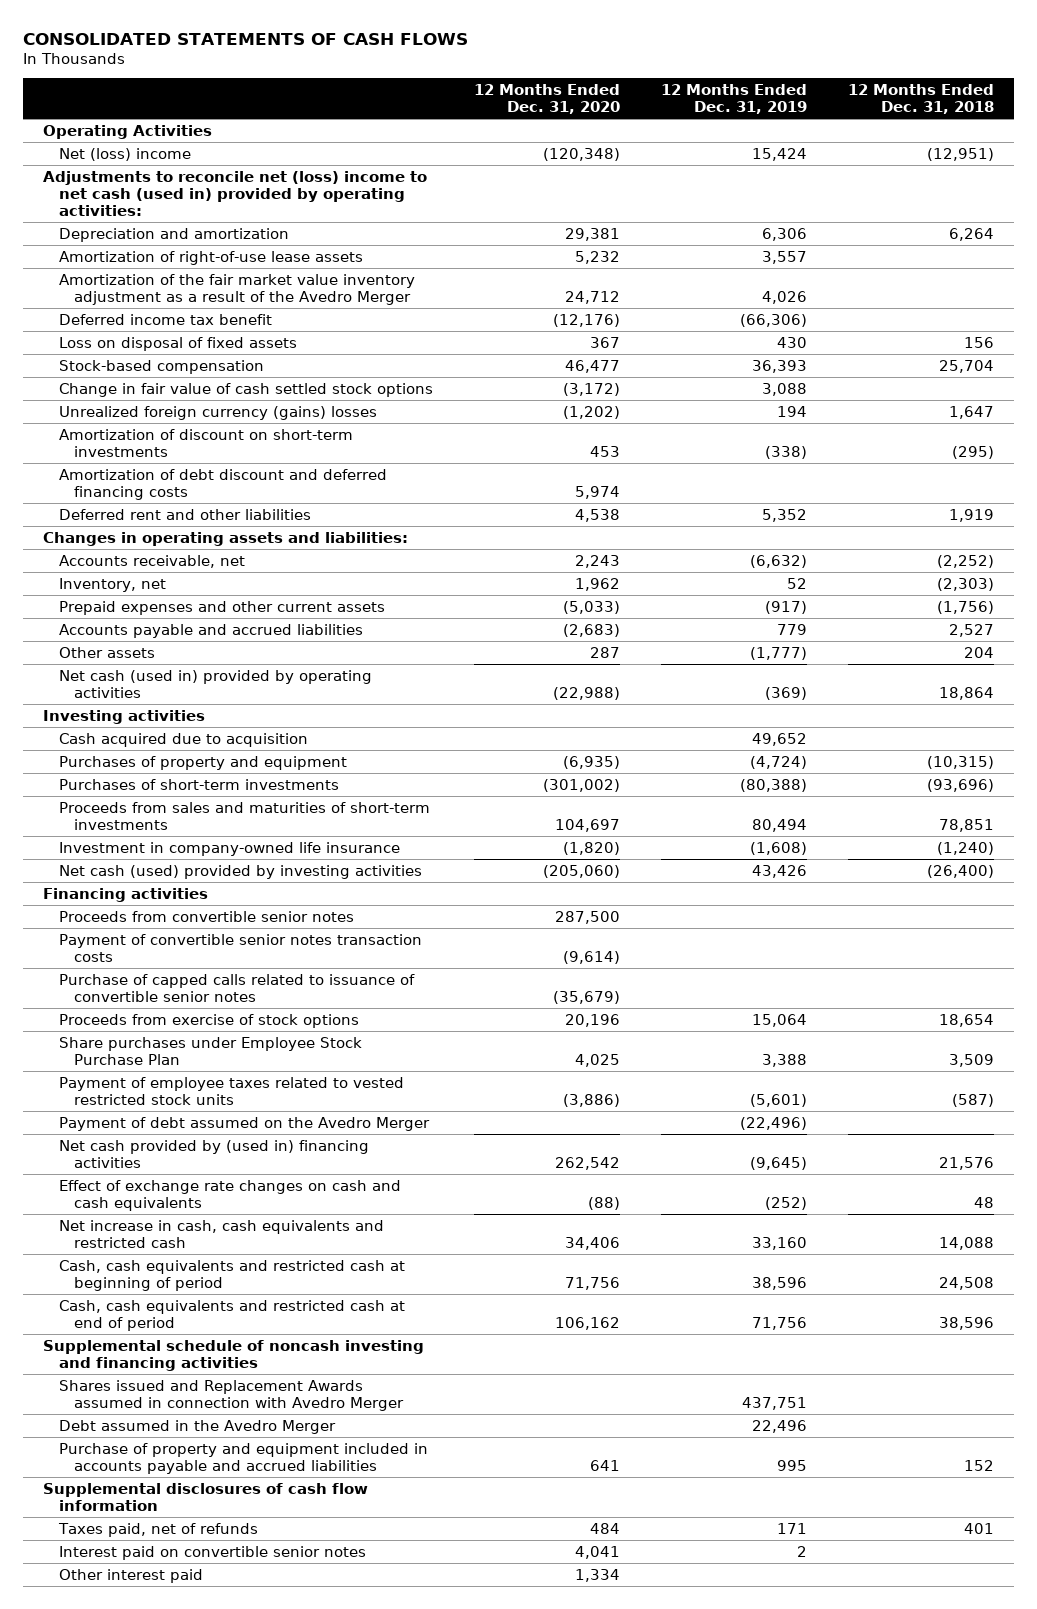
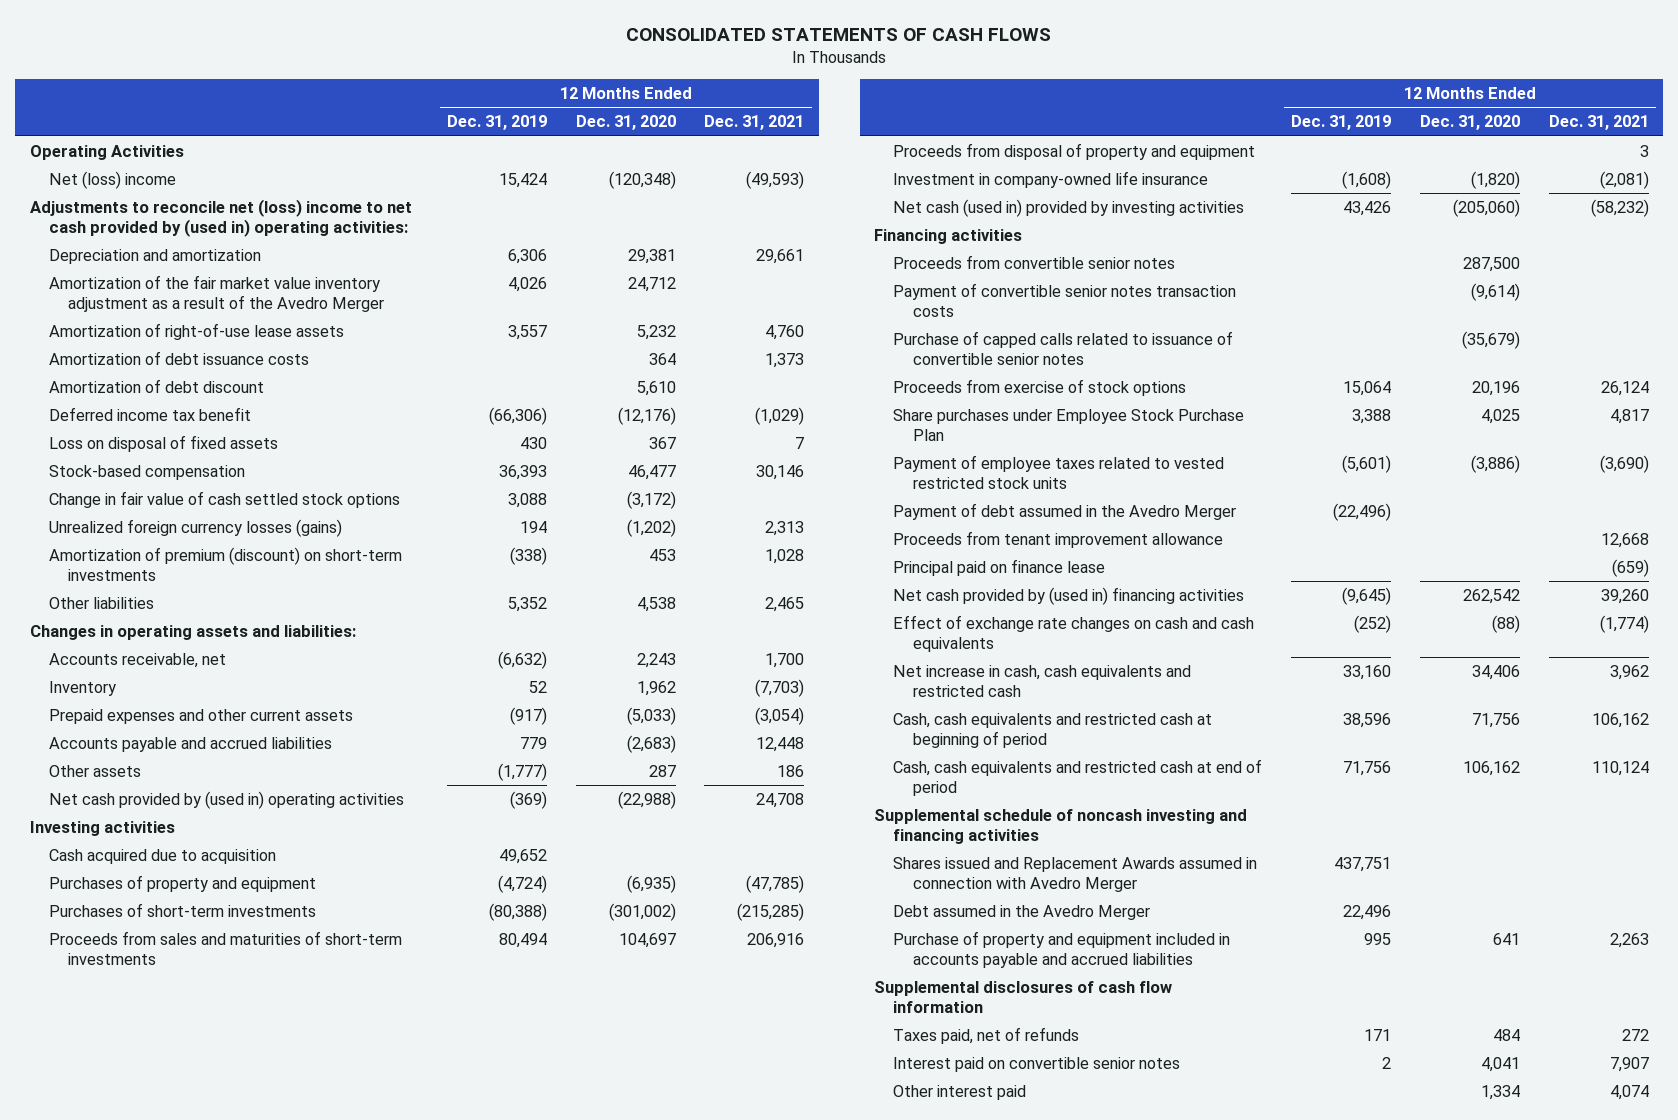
- | 12 Months Ended Dec. 31, 2020 | 12 Months Ended Dec. 31, 2019 | 12 Months Ended Dec. 31, 2018
+ | 12 Months Ended Dec. 31, 2019 | 12 Months Ended Dec. 31, 2020 | 12 Months Ended Dec. 31, 2021
- Adjustments to reconcile net (loss) income to net cash (used in) provided by operating activities:
+ Adjustments to reconcile net (loss) income to net cash provided by (used in) operating activities:
moved down: Amortization of right-of-use lease assets | 3,557 | 5,232 | 4,760
+ Amortization of debt issuance costs | | 364 | 1,373
+ Amortization of debt discount | | 5,610 |
- Unrealized foreign currency (gains) losses | (1,202) | 194 | 1,647
- Amortization of discount on short-term investments | 453 | (338) | (295)
- Amortization of debt discount and deferred financing costs | 5,974 | |
- Deferred rent and other liabilities | 4,538 | 5,352 | 1,919
+ Unrealized foreign currency losses (gains) | 194 | (1,202) | 2,313
+ Amortization of premium (discount) on short-term investments | (338) | 453 | 1,028
+ Other liabilities | 5,352 | 4,538 | 2,465
- Inventory, net | 1,962 | 52 | (2,303)
+ Inventory | 52 | 1,962 | (7,703)
- Net cash (used in) provided by operating activities | (22,988) | (369) | 18,864
+ Net cash provided by (used in) operating activities | (369) | (22,988) | 24,708
+ Proceeds from disposal of property and equipment | | | 3
- Net cash (used) provided by investing activities | (205,060) | 43,426 | (26,400)
+ Net cash (used in) provided by investing activities | 43,426 | (205,060) | (58,232)
- Payment of debt assumed on the Avedro Merger | | (22,496) |
+ Payment of debt assumed in the Avedro Merger | (22,496) | |
+ Proceeds from tenant improvement allowance | | | 12,668
+ Principal paid on finance lease | | | (659)

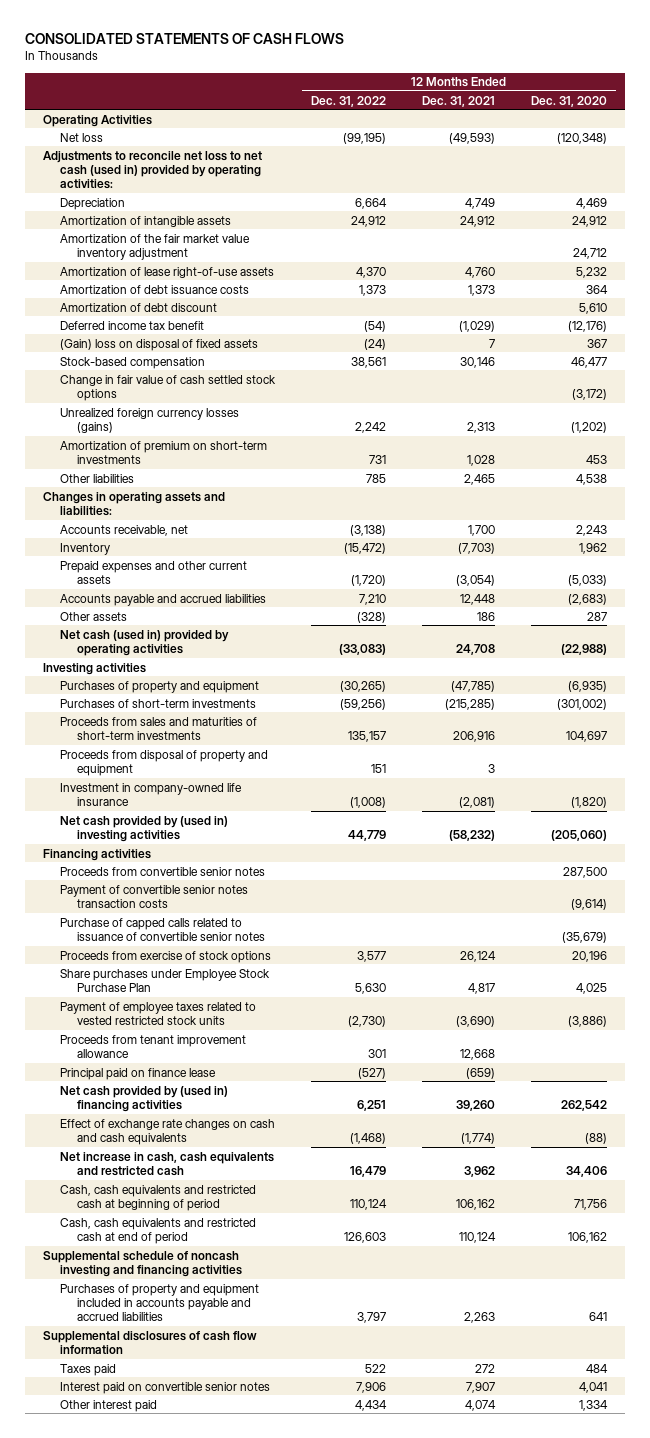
- | 12 Months Ended Dec. 31, 2019 | 12 Months Ended Dec. 31, 2020 | 12 Months Ended Dec. 31, 2021
+ | 12 Months Ended Dec. 31, 2022 | 12 Months Ended Dec. 31, 2021 | 12 Months Ended Dec. 31, 2020
- Net (loss) income | 15,424 | (120,348) | (49,593)
- Adjustments to reconcile net (loss) income to net cash provided by (used in) operating activities:
- Depreciation and amortization | 6,306 | 29,381 | 29,661
- Amortization of the fair market value inventory adjustment as a result of the Avedro Merger | 4,026 | 24,712 |
- Amortization of right-of-use lease assets | 3,557 | 5,232 | 4,760
+ Net loss | (99,195) | (49,593) | (120,348)
+ Adjustments to reconcile net loss to net cash (used in) provided by operating activities:
+ Depreciation | 6,664 | 4,749 | 4,469
+ Amortization of intangible assets | 24,912 | 24,912 | 24,912
+ Amortization of the fair market value inventory adjustment | | | 24,712
+ Amortization of lease right-of-use assets | 4,370 | 4,760 | 5,232
- Loss on disposal of fixed assets | 430 | 367 | 7
+ (Gain) loss on disposal of fixed assets | (24) | 7 | 367
- Amortization of premium (discount) on short-term investments | (338) | 453 | 1,028
+ Amortization of premium on short-term investments | 731 | 1,028 | 453
- Net cash provided by (used in) operating activities | (369) | (22,988) | 24,708
+ Net cash (used in) provided by operating activities | (33,083) | 24,708 | (22,988)
- Cash acquired due to acquisition | 49,652 | |
- Net cash (used in) provided by investing activities | 43,426 | (205,060) | (58,232)
+ Net cash provided by (used in) investing activities | 44,779 | (58,232) | (205,060)
- Payment of debt assumed in the Avedro Merger | (22,496) | |
- Shares issued and Replacement Awards assumed in connection with Avedro Merger | 437,751 | |
- Debt assumed in the Avedro Merger | 22,496 | |
- Purchase of property and equipment included in accounts payable and accrued liabilities | 995 | 641 | 2,263
+ Purchases of property and equipment included in accounts payable and accrued liabilities | 3,797 | 2,263 | 641
- Taxes paid, net of refunds | 171 | 484 | 272
+ Taxes paid | 522 | 272 | 484

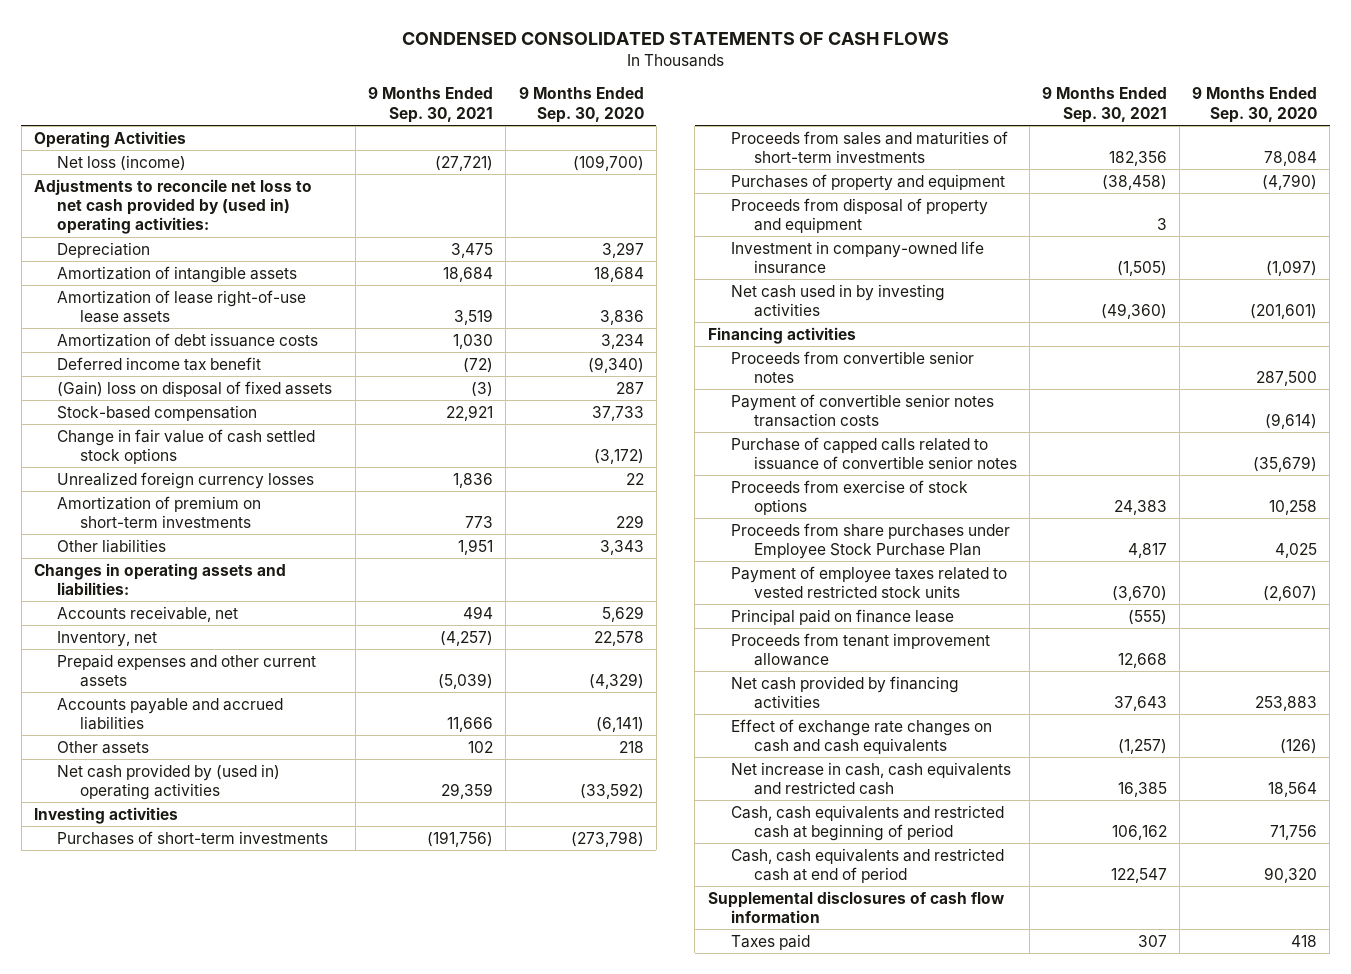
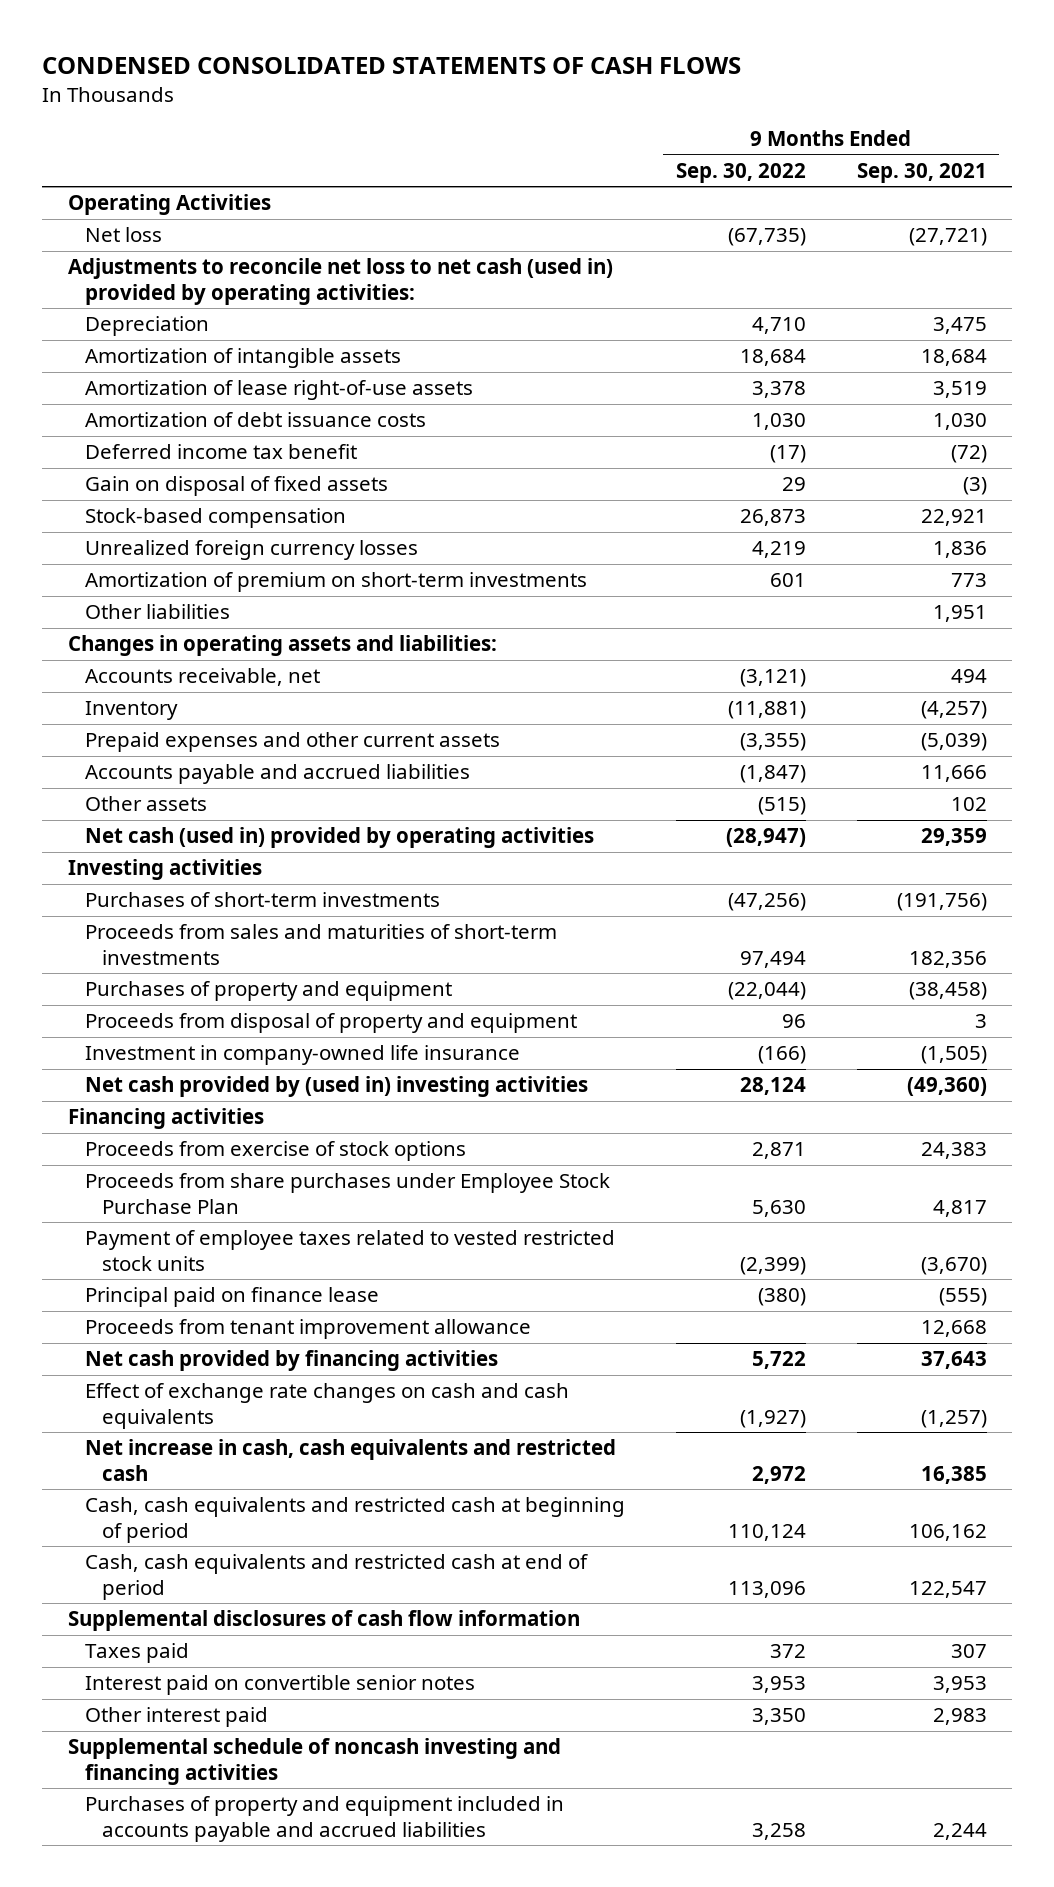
- | 9 Months Ended Sep. 30, 2021 | 9 Months Ended Sep. 30, 2020
+ | 9 Months Ended Sep. 30, 2022 | 9 Months Ended Sep. 30, 2021
- Net loss (income) | (27,721) | (109,700)
- Adjustments to reconcile net loss to net cash provided by (used in) operating activities:
+ Net loss | (67,735) | (27,721)
+ Adjustments to reconcile net loss to net cash (used in) provided by operating activities:
- Amortization of lease right-of-use lease assets | 3,519 | 3,836
+ Amortization of lease right-of-use assets | 3,378 | 3,519
- (Gain) loss on disposal of fixed assets | (3) | 287
+ Gain on disposal of fixed assets | 29 | (3)
- Change in fair value of cash settled stock options | | (3,172)
- Inventory, net | (4,257) | 22,578
+ Inventory | (11,881) | (4,257)
- Net cash provided by (used in) operating activities | 29,359 | (33,592)
+ Net cash (used in) provided by operating activities | (28,947) | 29,359
- Net cash used in by investing activities | (49,360) | (201,601)
+ Net cash provided by (used in) investing activities | 28,124 | (49,360)
- Proceeds from convertible senior notes | | 287,500
- Payment of convertible senior notes transaction costs | | (9,614)
- Purchase of capped calls related to issuance of convertible senior notes | | (35,679)
+ Interest paid on convertible senior notes | 3,953 | 3,953
+ Other interest paid | 3,350 | 2,983
+ Supplemental schedule of noncash investing and financing activities
+ Purchases of property and equipment included in accounts payable and accrued liabilities | 3,258 | 2,244

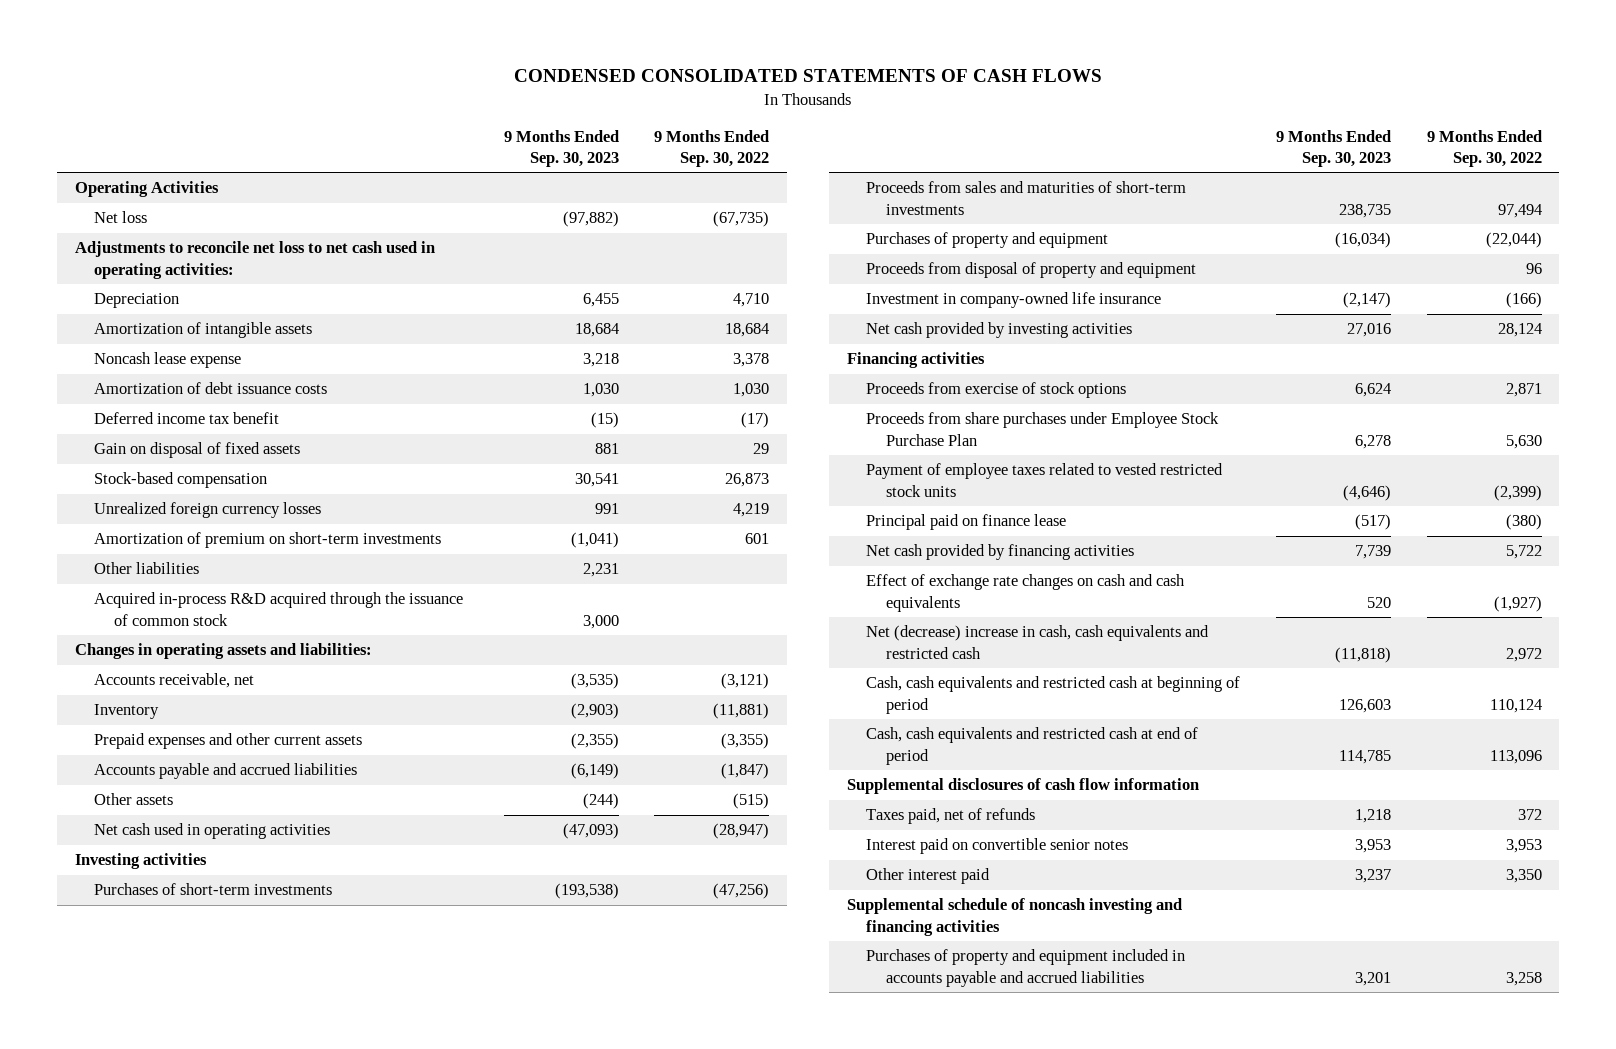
- | 9 Months Ended Sep. 30, 2022 | 9 Months Ended Sep. 30, 2021
+ | 9 Months Ended Sep. 30, 2023 | 9 Months Ended Sep. 30, 2022
- Adjustments to reconcile net loss to net cash (used in) provided by operating activities:
+ Adjustments to reconcile net loss to net cash used in operating activities:
- Amortization of lease right-of-use assets | 3,378 | 3,519
+ Noncash lease expense | 3,218 | 3,378
+ Acquired in-process R&D acquired through the issuance of common stock | 3,000 |
- Net cash (used in) provided by operating activities | (28,947) | 29,359
+ Net cash used in operating activities | (47,093) | (28,947)
- Net cash provided by (used in) investing activities | 28,124 | (49,360)
+ Net cash provided by investing activities | 27,016 | 28,124
- Proceeds from tenant improvement allowance | | 12,668
- Net increase in cash, cash equivalents and restricted cash | 2,972 | 16,385
+ Net (decrease) increase in cash, cash equivalents and restricted cash | (11,818) | 2,972
- Taxes paid | 372 | 307
+ Taxes paid, net of refunds | 1,218 | 372

